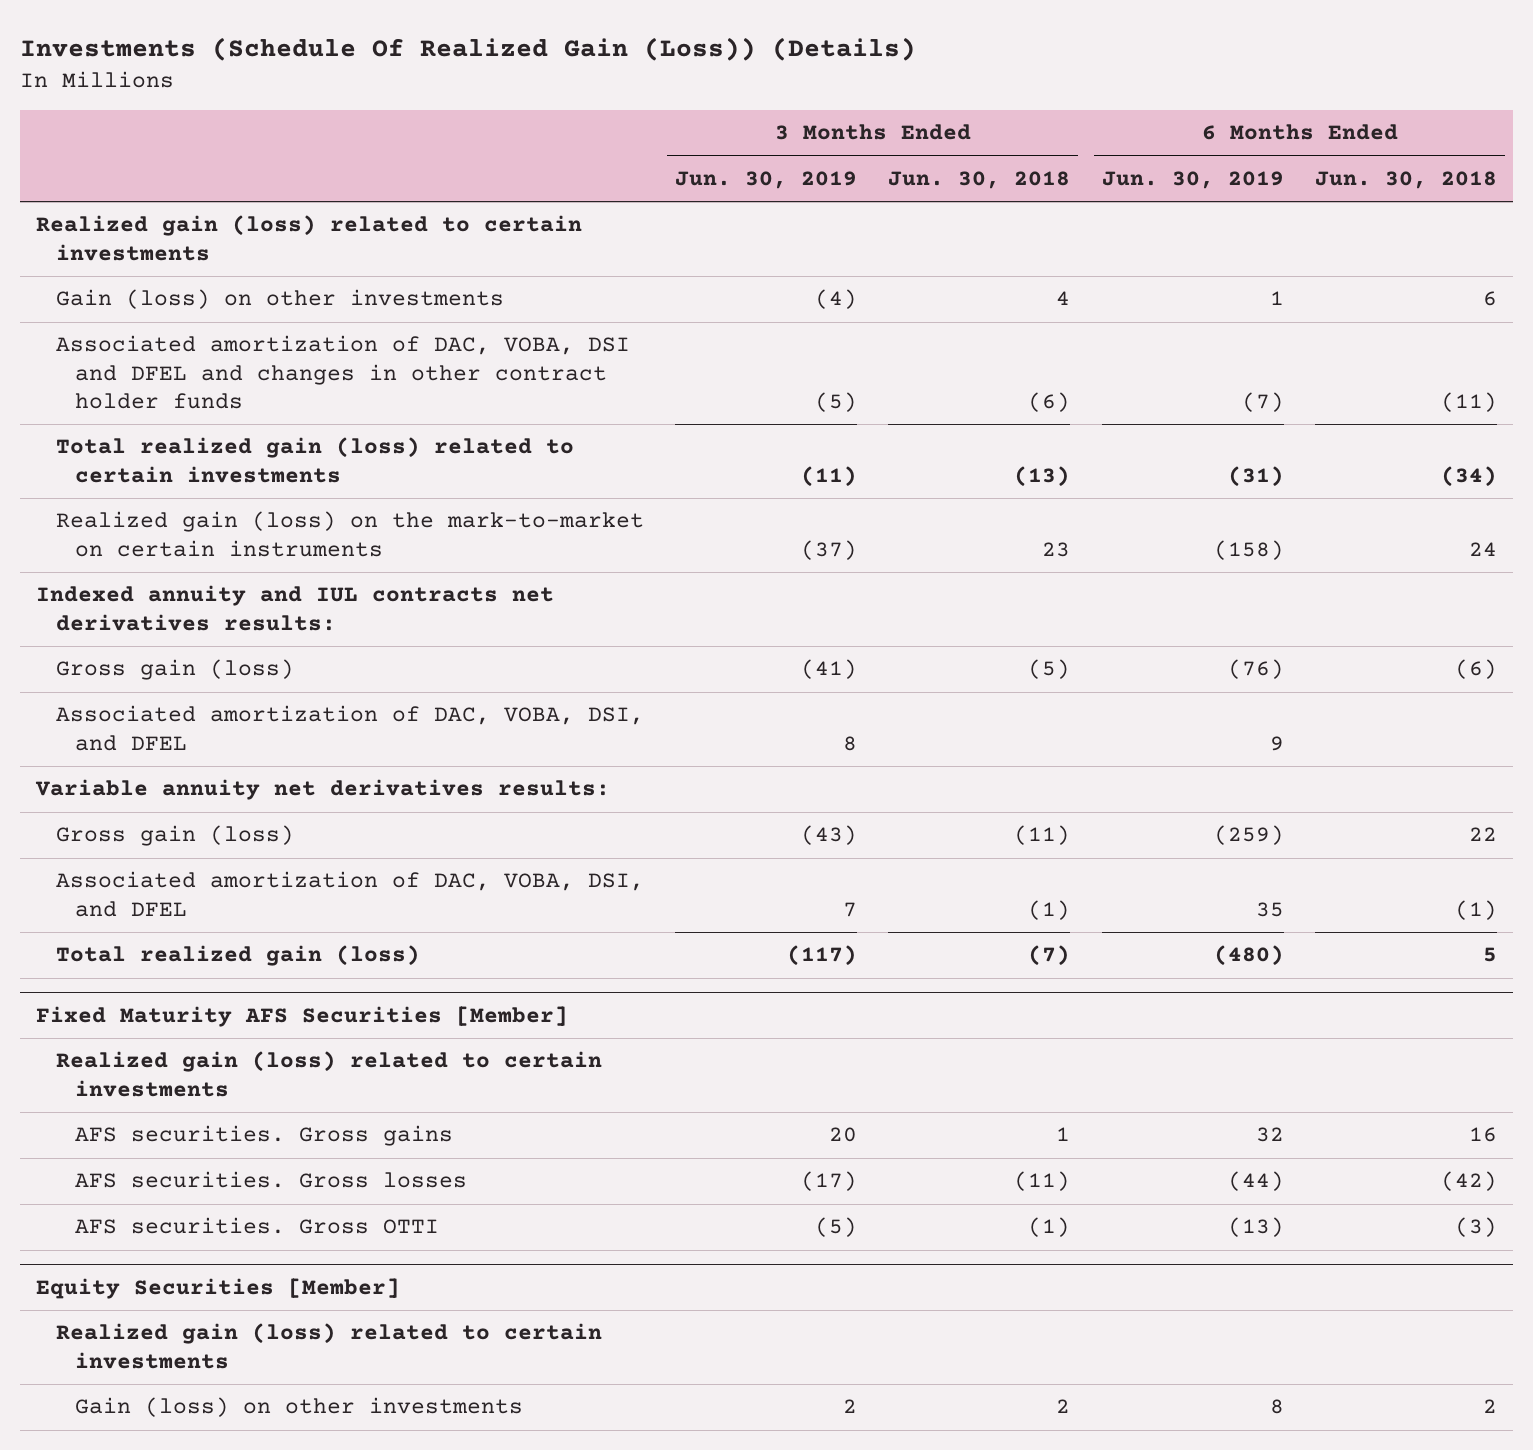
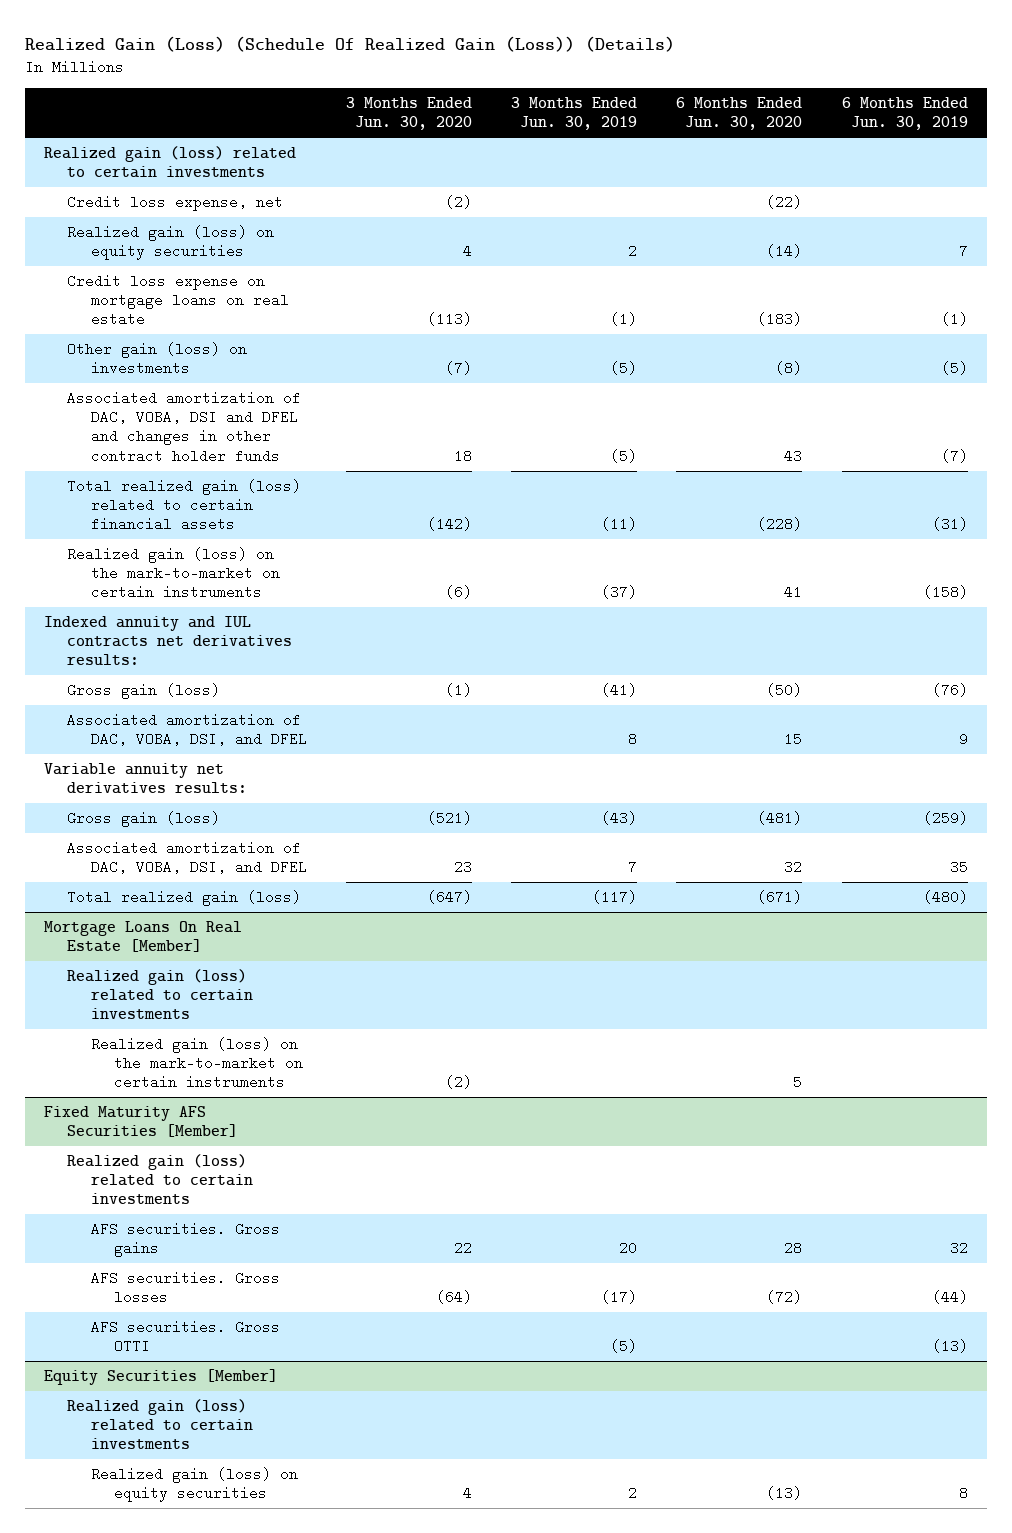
- Investments (Schedule Of Realized Gain (Loss)) (Details)
+ Realized Gain (Loss) (Schedule Of Realized Gain (Loss)) (Details)
- | 3 Months Ended Jun. 30, 2019 | 3 Months Ended Jun. 30, 2018 | 6 Months Ended Jun. 30, 2019 | 6 Months Ended Jun. 30, 2018
+ | 3 Months Ended Jun. 30, 2020 | 3 Months Ended Jun. 30, 2019 | 6 Months Ended Jun. 30, 2020 | 6 Months Ended Jun. 30, 2019
- Gain (loss) on other investments | (4) | 4 | 1 | 6
+ Credit loss expense, net | (2) | | (22) |
+ Realized gain (loss) on equity securities | 4 | 2 | (14) | 7
+ Credit loss expense on mortgage loans on real estate | (113) | (1) | (183) | (1)
+ Other gain (loss) on investments | (7) | (5) | (8) | (5)
- Total realized gain (loss) related to certain investments | (11) | (13) | (31) | (34)
+ Total realized gain (loss) related to certain financial assets | (142) | (11) | (228) | (31)
+ Mortgage Loans On Real Estate [Member]
+ Realized gain (loss) related to certain investments
+ Realized gain (loss) on the mark-to-market on certain instruments | (2) | | 5 |
@ Equity Securities [Member]
- Gain (loss) on other investments | 2 | 2 | 8 | 2
+ Realized gain (loss) on equity securities | 4 | 2 | (13) | 8

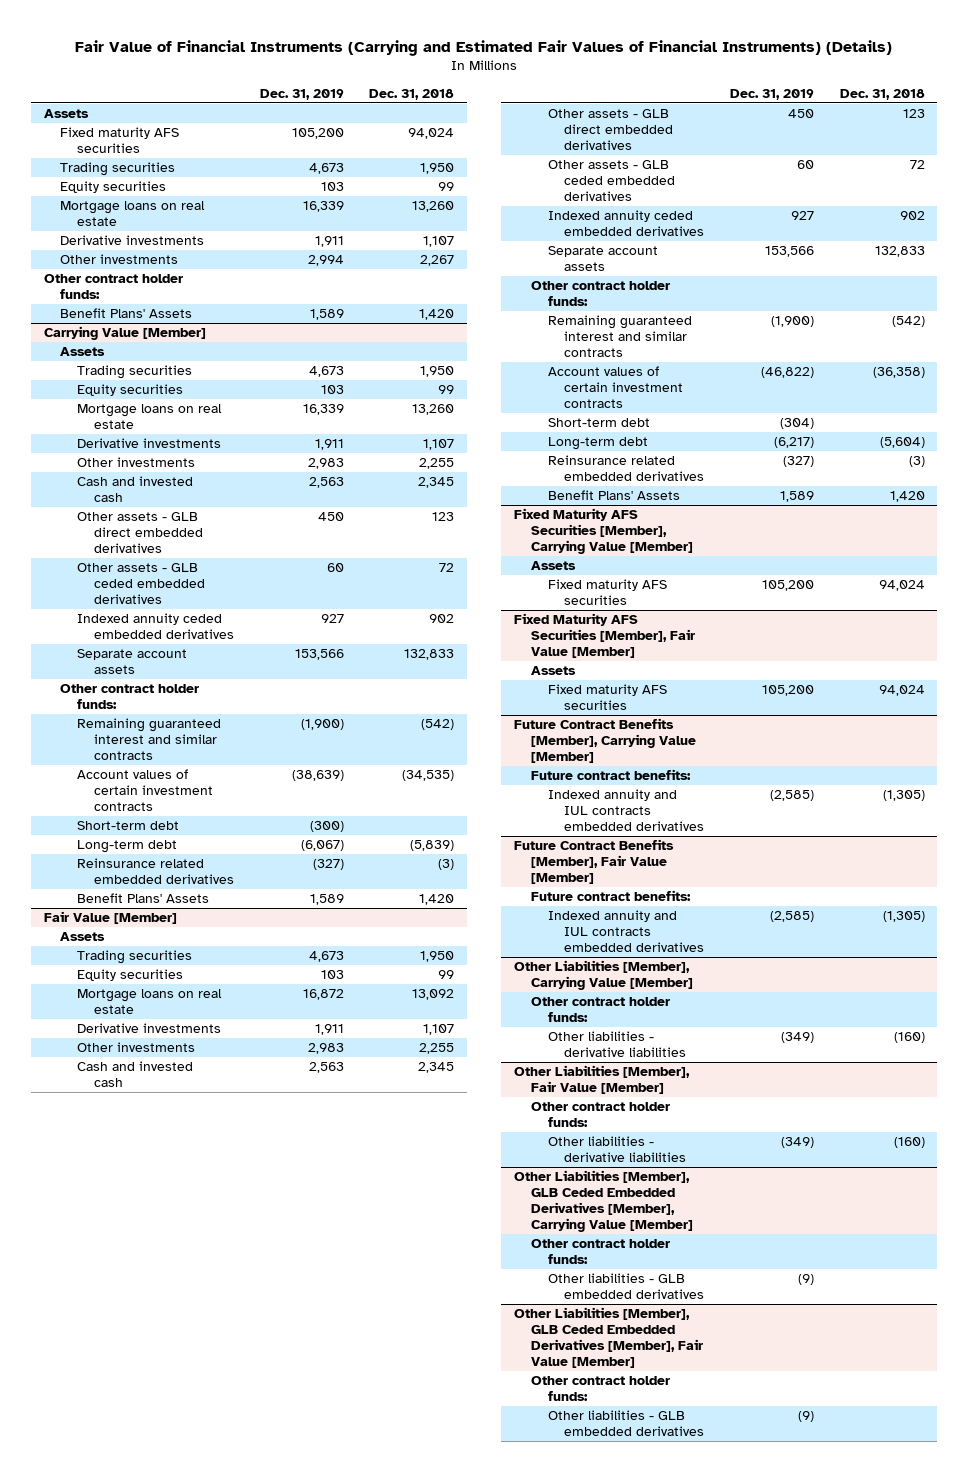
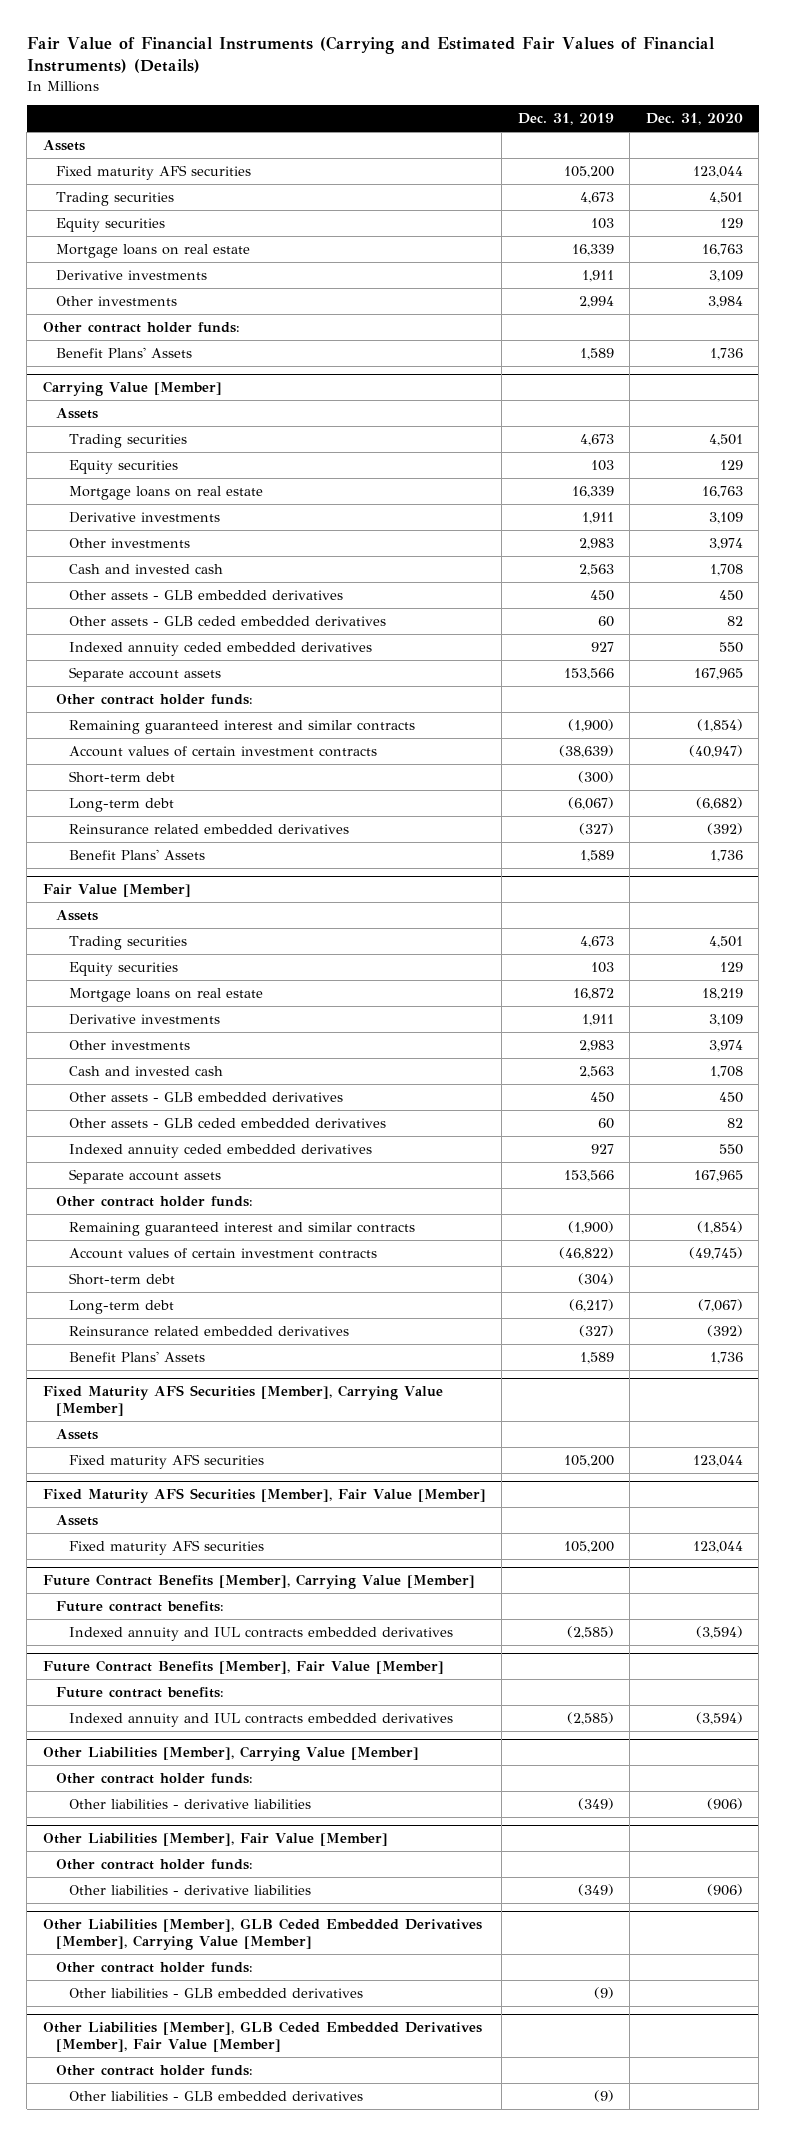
- | Dec. 31, 2019 | Dec. 31, 2018
+ | Dec. 31, 2019 | Dec. 31, 2020
@ Carrying Value [Member]
- Other assets - GLB direct embedded derivatives | 450 | 123
+ Other assets - GLB embedded derivatives | 450 | 450
@ Fair Value [Member]
- Other assets - GLB direct embedded derivatives | 450 | 123
+ Other assets - GLB embedded derivatives | 450 | 450

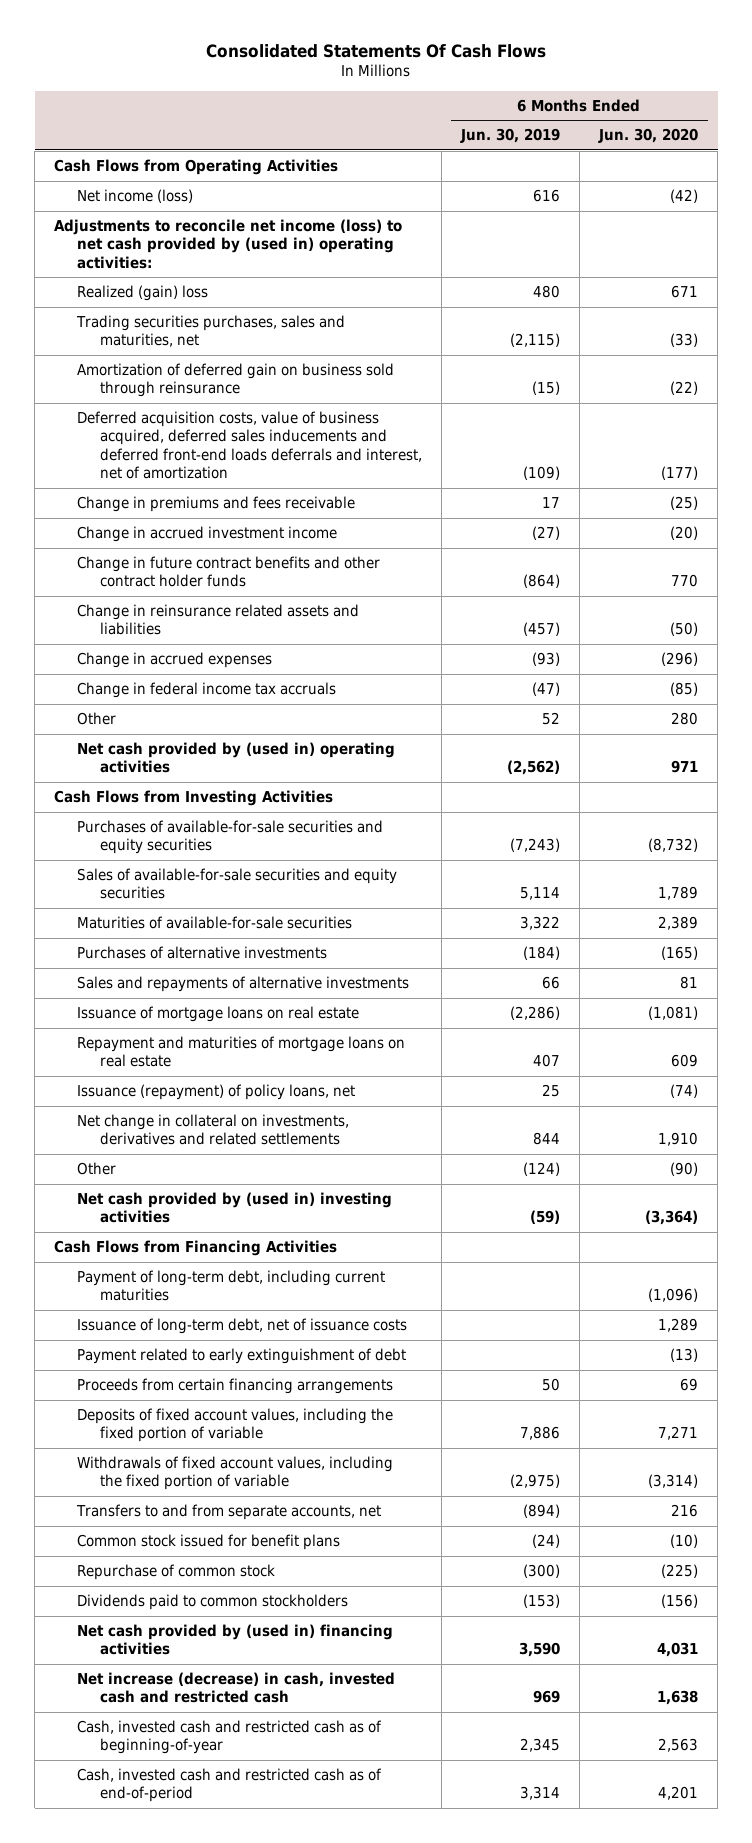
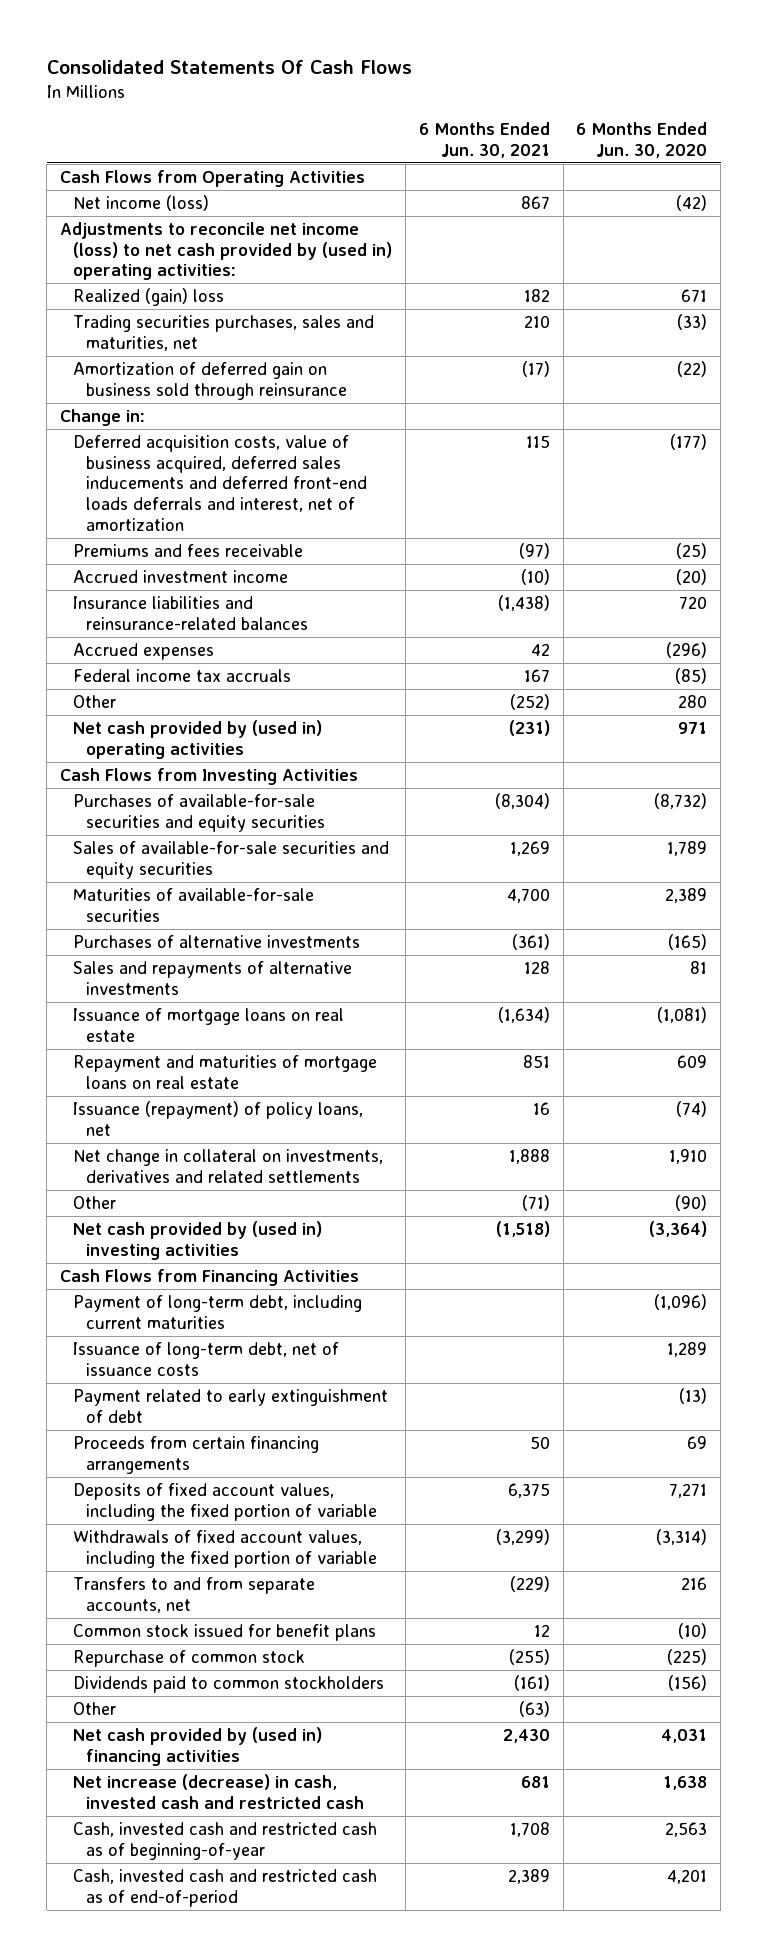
- | 6 Months Ended Jun. 30, 2019 | 6 Months Ended Jun. 30, 2020
+ | 6 Months Ended Jun. 30, 2021 | 6 Months Ended Jun. 30, 2020
+ Change in:
- Change in premiums and fees receivable | 17 | (25)
- Change in accrued investment income | (27) | (20)
- Change in future contract benefits and other contract holder funds | (864) | 770
- Change in reinsurance related assets and liabilities | (457) | (50)
- Change in accrued expenses | (93) | (296)
- Change in federal income tax accruals | (47) | (85)
+ Premiums and fees receivable | (97) | (25)
+ Accrued investment income | (10) | (20)
+ Insurance liabilities and reinsurance-related balances | (1,438) | 720
+ Accrued expenses | 42 | (296)
+ Federal income tax accruals | 167 | (85)
+ Other | (63) |

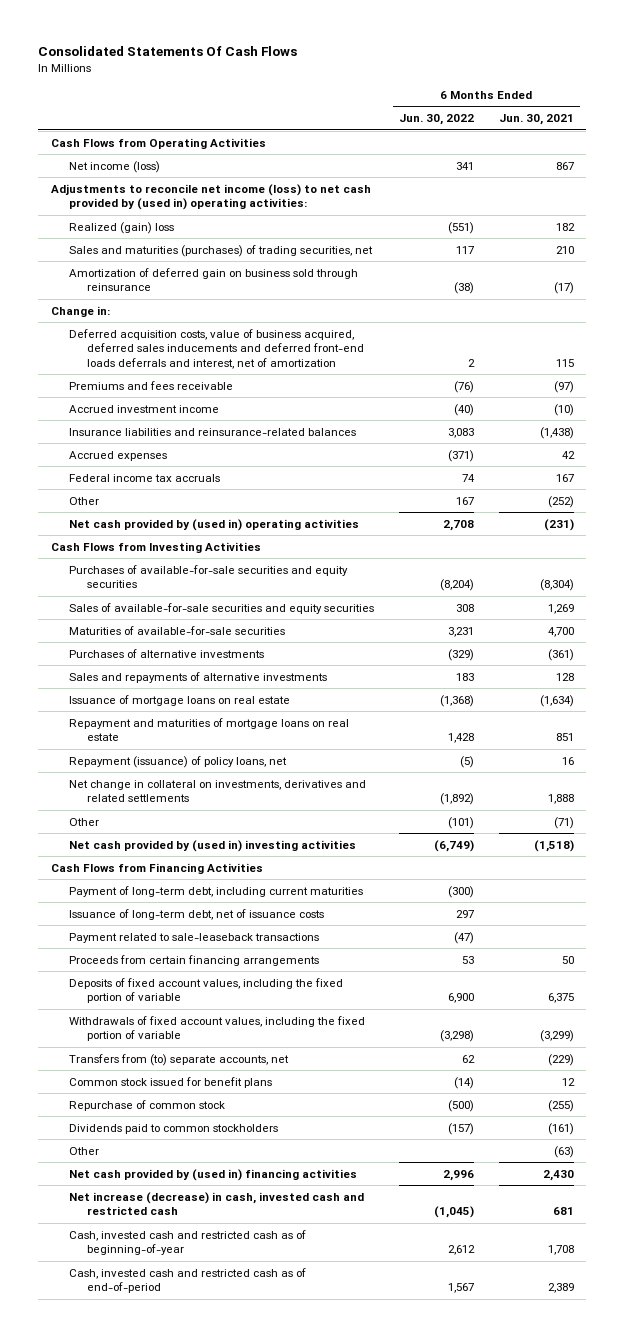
- | 6 Months Ended Jun. 30, 2021 | 6 Months Ended Jun. 30, 2020
+ | 6 Months Ended Jun. 30, 2022 | 6 Months Ended Jun. 30, 2021
- Trading securities purchases, sales and maturities, net | 210 | (33)
+ Sales and maturities (purchases) of trading securities, net | 117 | 210
- Issuance (repayment) of policy loans, net | 16 | (74)
+ Repayment (issuance) of policy loans, net | (5) | 16
- Payment related to early extinguishment of debt | | (13)
+ Payment related to sale-leaseback transactions | (47) |
- Transfers to and from separate accounts, net | (229) | 216
+ Transfers from (to) separate accounts, net | 62 | (229)

